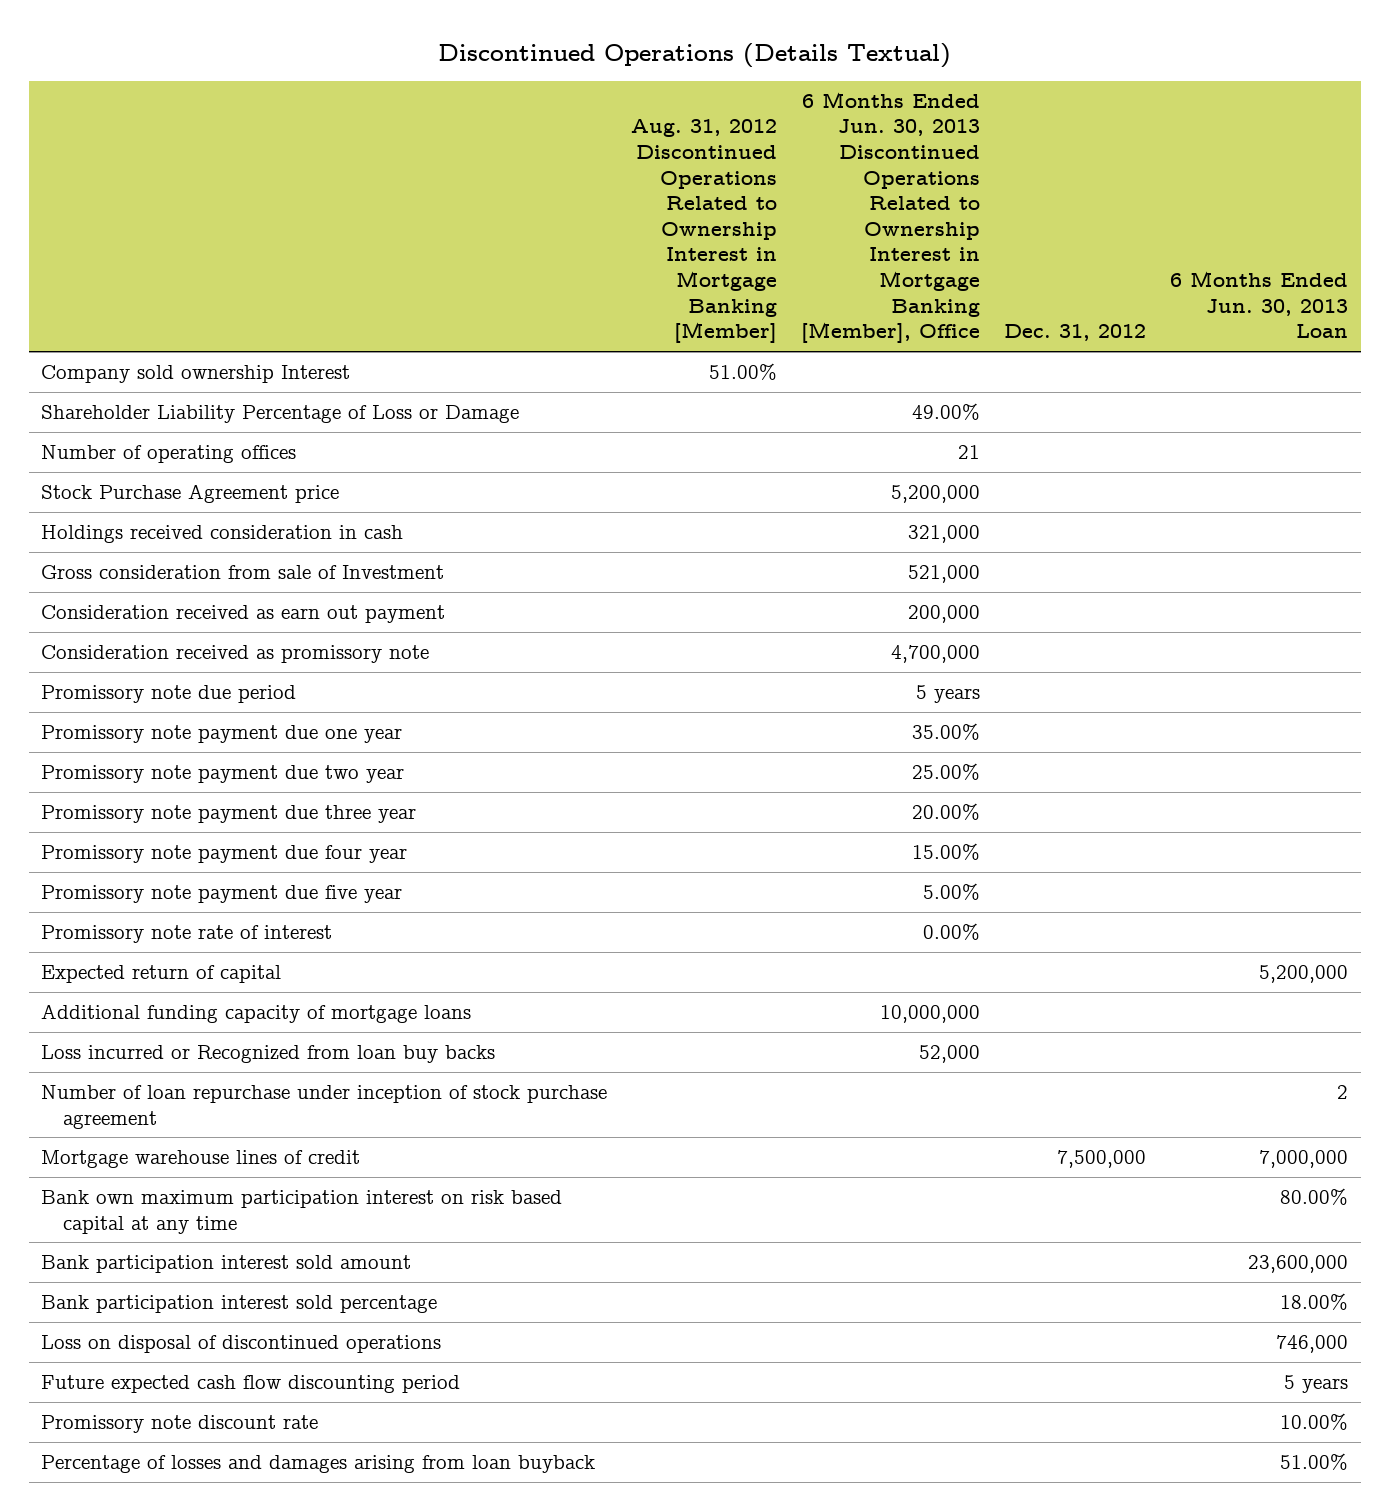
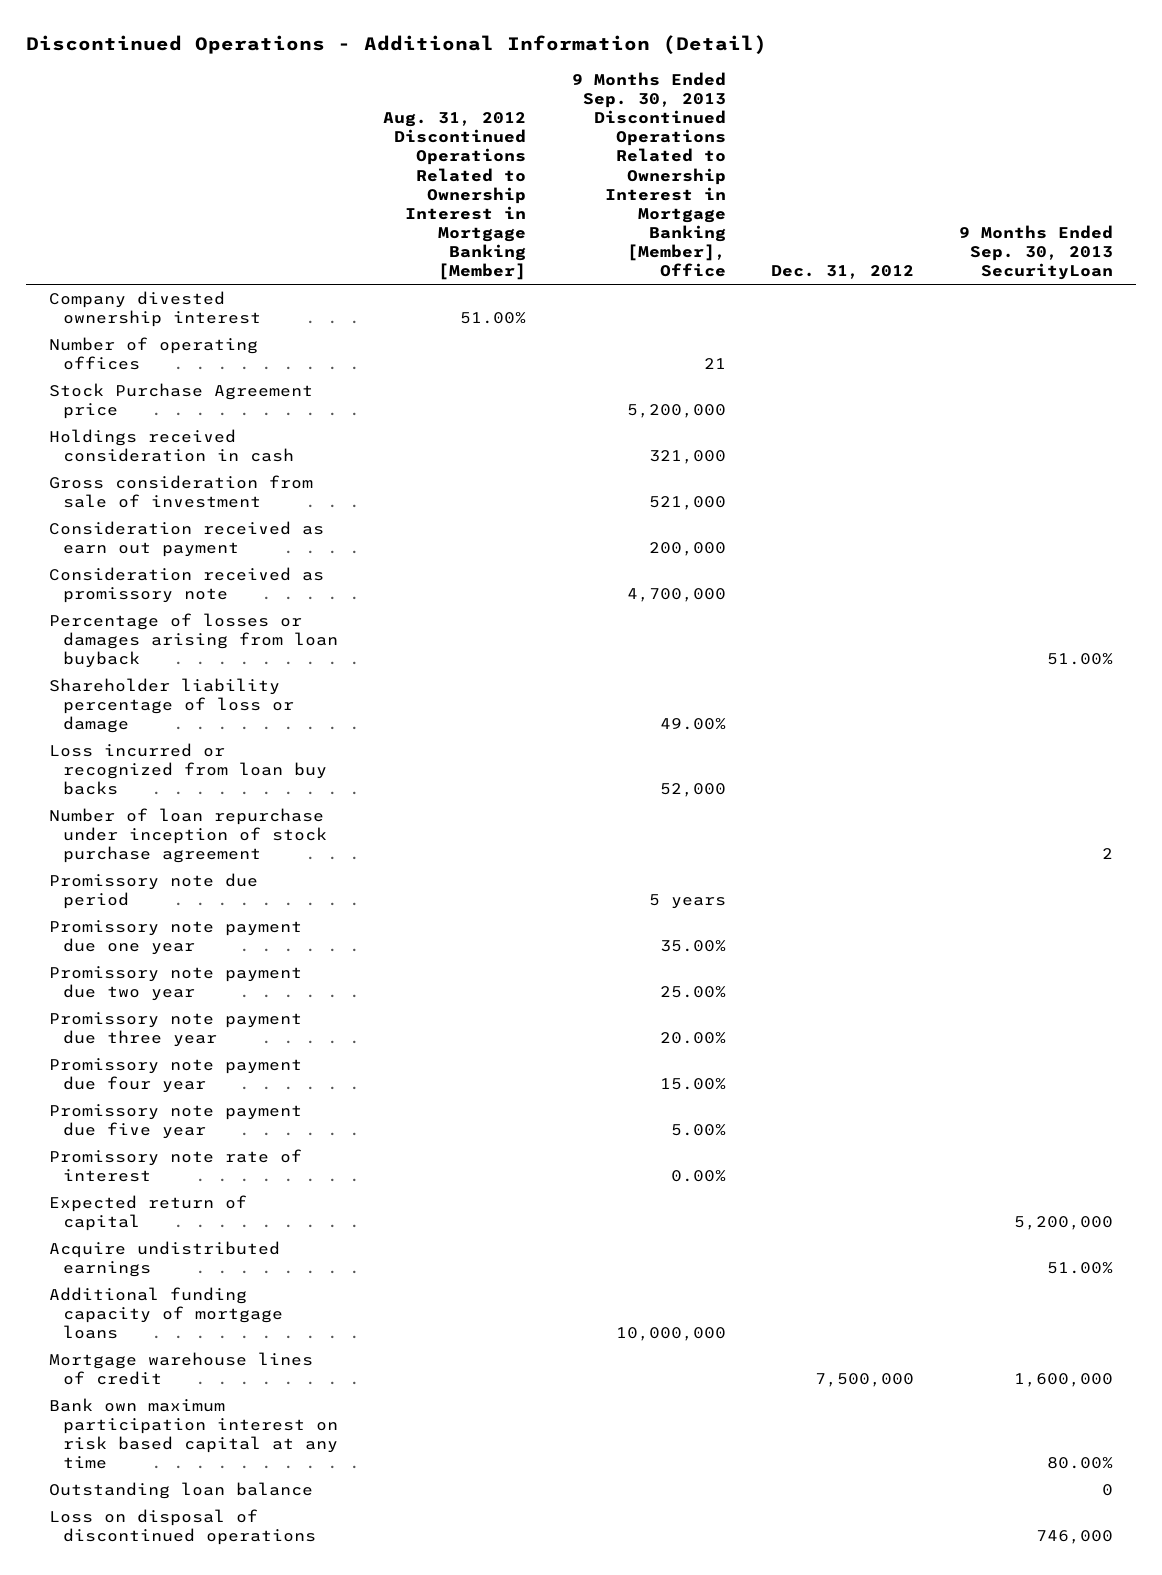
- Discontinued Operations (Details Textual)
+ Discontinued Operations - Additional Information (Detail)
- | Aug. 31, 2012 Discontinued Operations Related to Ownership Interest in Mortgage Banking [Member] | 6 Months Ended Jun. 30, 2013 Discontinued Operations Related to Ownership Interest in Mortgage Banking [Member], Office | Dec. 31, 2012 | 6 Months Ended Jun. 30, 2013 Loan
+ | Aug. 31, 2012 Discontinued Operations Related to Ownership Interest in Mortgage Banking [Member] | 9 Months Ended Sep. 30, 2013 Discontinued Operations Related to Ownership Interest in Mortgage Banking [Member], Office | Dec. 31, 2012 | 9 Months Ended Sep. 30, 2013 SecurityLoan
- Company sold ownership Interest | 51.00% | | |
- Shareholder Liability Percentage of Loss or Damage | | 49.00% | |
+ Company divested ownership interest | 51.00% | | |
- Gross consideration from sale of Investment | | 521,000 | |
+ Gross consideration from sale of investment | | 521,000 | |
+ Percentage of losses or damages arising from loan buyback | | | | 51.00%
+ Shareholder liability percentage of loss or damage | | 49.00% | |
+ Loss incurred or recognized from loan buy backs | | 52,000 | |
moved up: Number of loan repurchase under inception of stock purchase agreement | | | | 2
+ Acquire undistributed earnings | | | | 51.00%
- Loss incurred or Recognized from loan buy backs | | 52,000 | |
- Bank participation interest sold amount | | | | 23,600,000
- Bank participation interest sold percentage | | | | 18.00%
+ Outstanding loan balance | | | | 0
- Future expected cash flow discounting period | | | | 5 years
- Promissory note discount rate | | | | 10.00%
- Percentage of losses and damages arising from loan buyback | | | | 51.00%

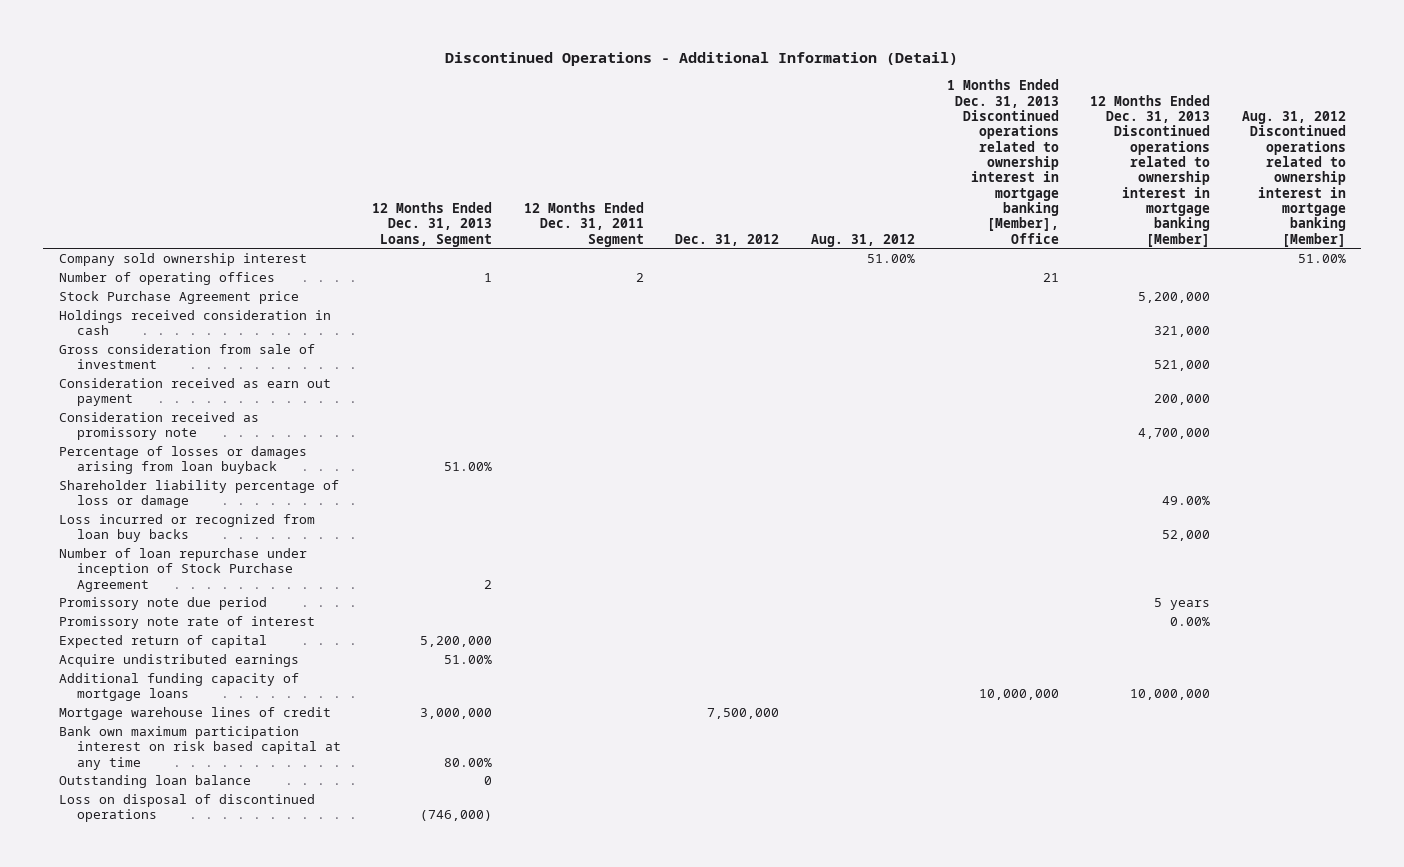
- | Aug. 31, 2012 Discontinued Operations Related to Ownership Interest in Mortgage Banking [Member] | 9 Months Ended Sep. 30, 2013 Discontinued Operations Related to Ownership Interest in Mortgage Banking [Member], Office | Dec. 31, 2012 | 9 Months Ended Sep. 30, 2013 SecurityLoan
+ | 12 Months Ended Dec. 31, 2013 Loans, Segment | 12 Months Ended Dec. 31, 2011 Segment | Dec. 31, 2012 | Aug. 31, 2012 | 1 Months Ended Dec. 31, 2013 Discontinued operations related to ownership interest in mortgage banking [Member], Office | 12 Months Ended Dec. 31, 2013 Discontinued operations related to ownership interest in mortgage banking [Member] | Aug. 31, 2012 Discontinued operations related to ownership interest in mortgage banking [Member]
- Company divested ownership interest | 51.00% | | |
+ Company sold ownership interest | | | | 51.00% | | | 51.00%
- Number of loan repurchase under inception of stock purchase agreement | | | | 2
+ Number of loan repurchase under inception of Stock Purchase Agreement | 2 | | | | | |
- Promissory note payment due one year | | 35.00% | |
- Promissory note payment due two year | | 25.00% | |
- Promissory note payment due three year | | 20.00% | |
- Promissory note payment due four year | | 15.00% | |
- Promissory note payment due five year | | 5.00% | |

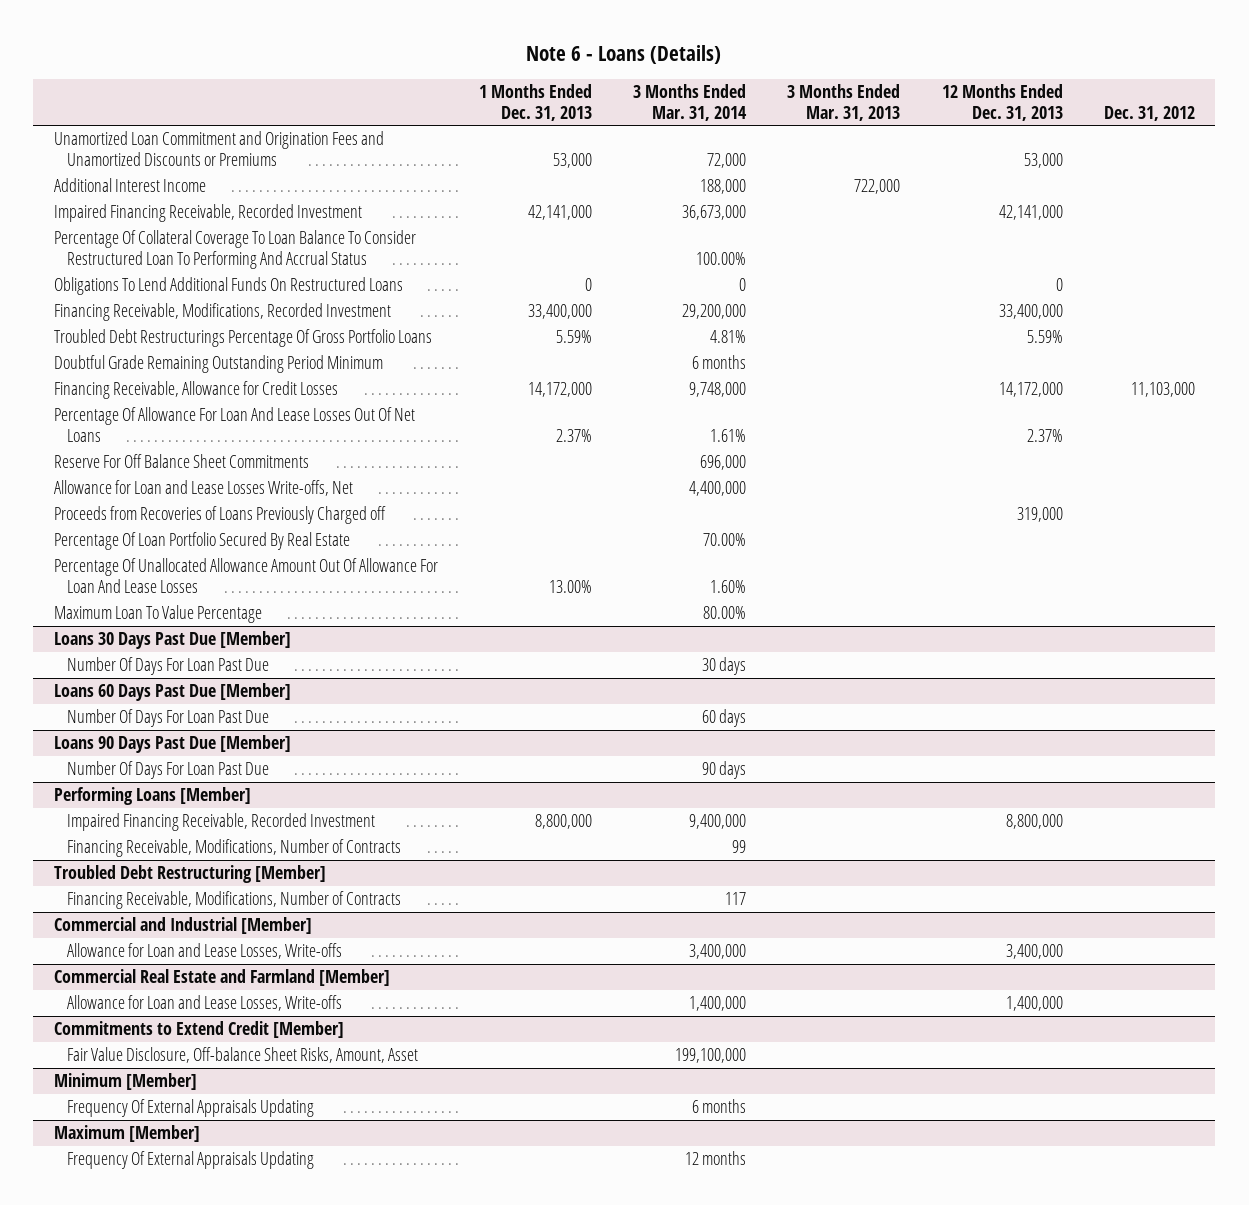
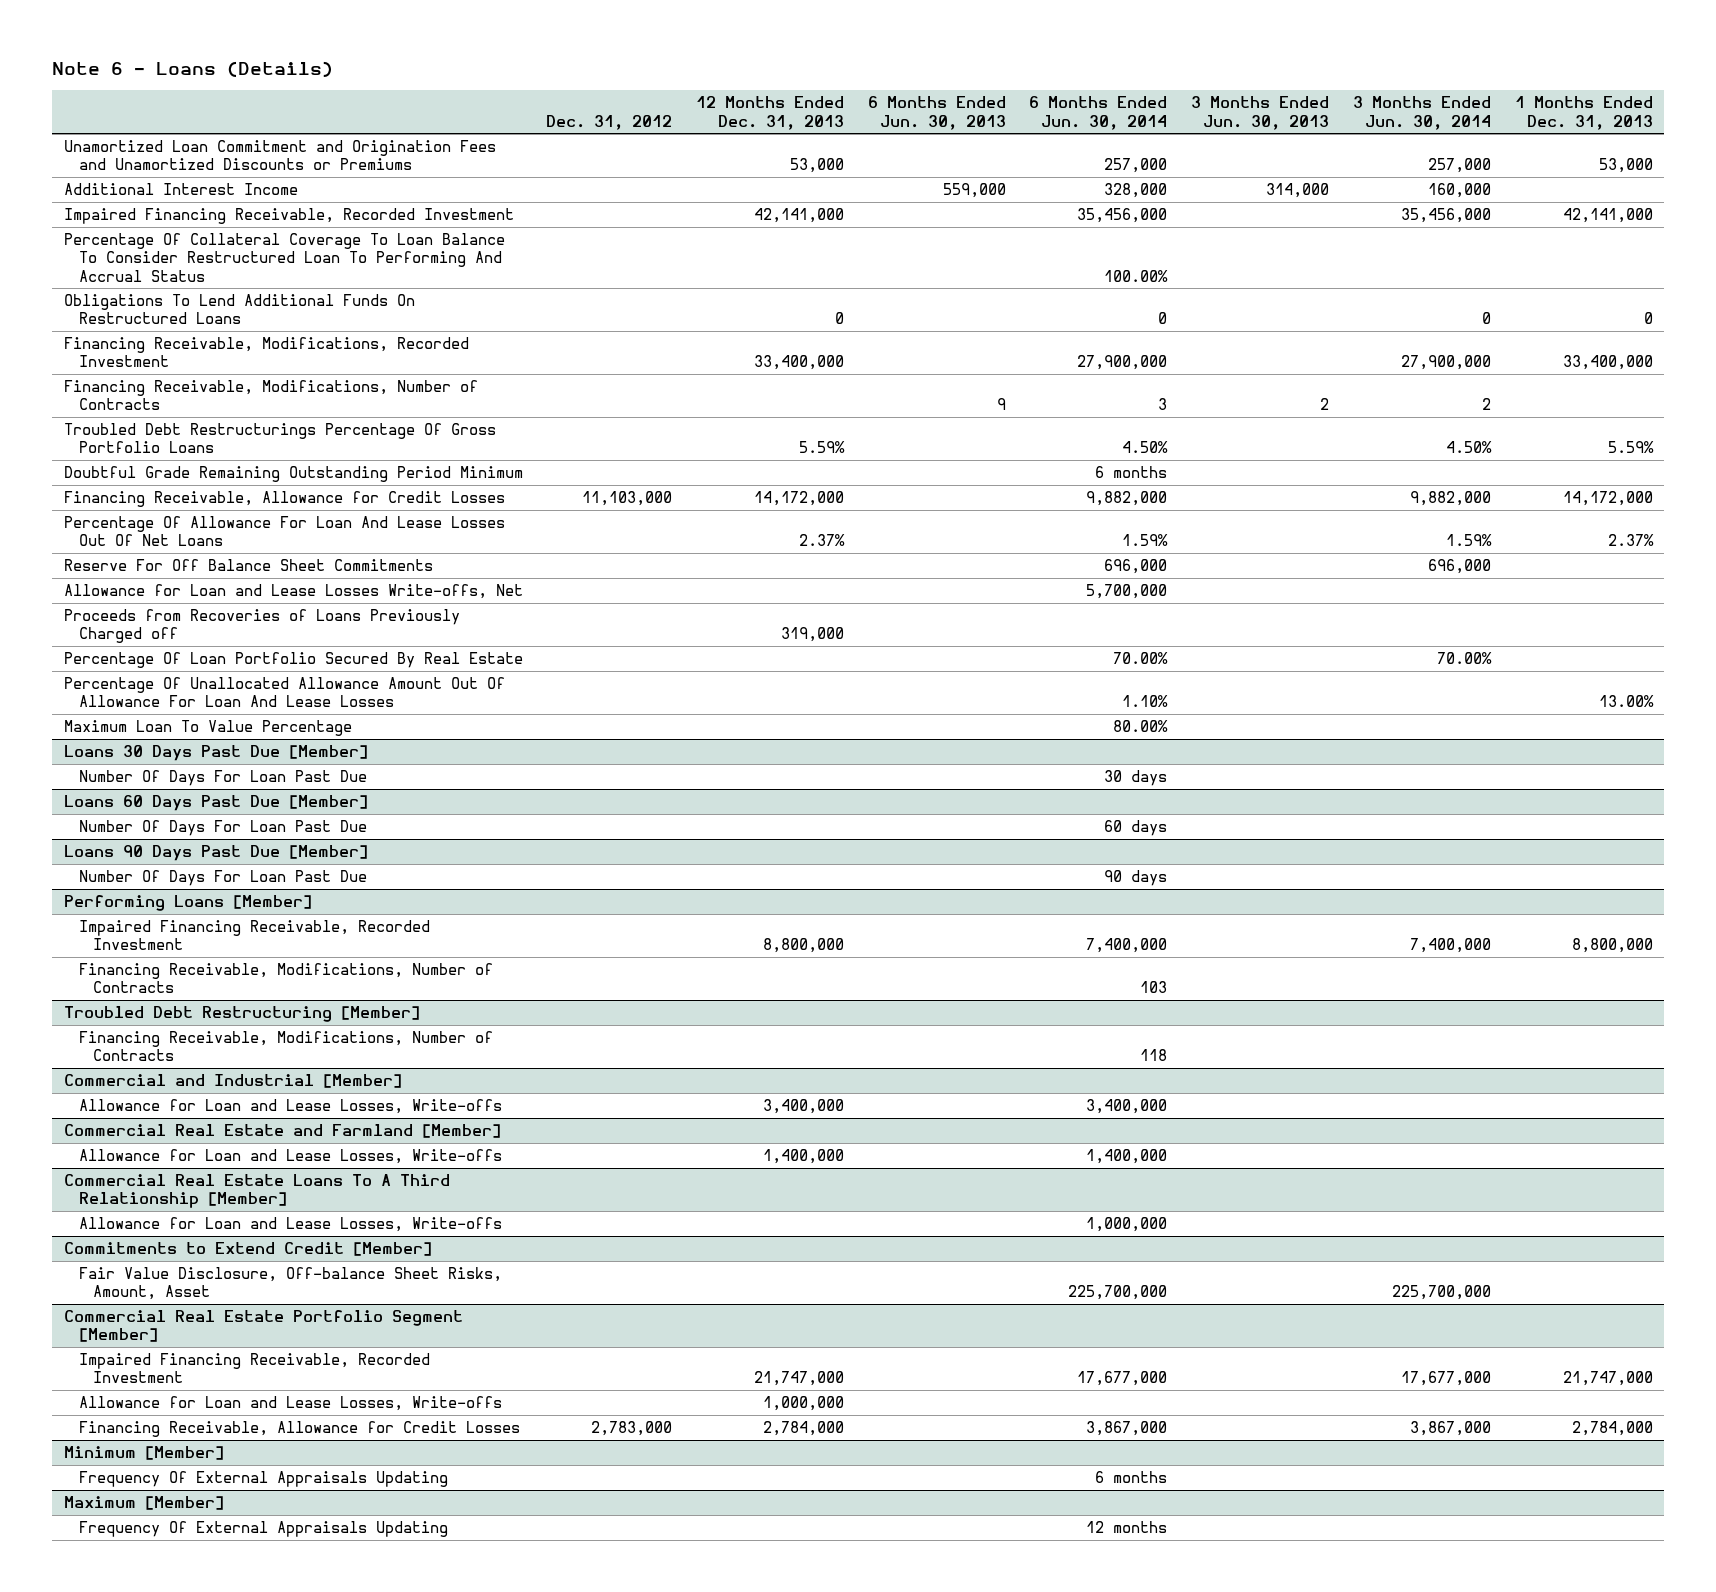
- | 1 Months Ended Dec. 31, 2013 | 3 Months Ended Mar. 31, 2014 | 3 Months Ended Mar. 31, 2013 | 12 Months Ended Dec. 31, 2013 | Dec. 31, 2012
+ | Dec. 31, 2012 | 12 Months Ended Dec. 31, 2013 | 6 Months Ended Jun. 30, 2013 | 6 Months Ended Jun. 30, 2014 | 3 Months Ended Jun. 30, 2013 | 3 Months Ended Jun. 30, 2014 | 1 Months Ended Dec. 31, 2013
+ Financing Receivable, Modifications, Number of Contracts | | | 9 | 3 | 2 | 2 |
+ Commercial Real Estate Loans To A Third Relationship [Member]
+ Allowance for Loan and Lease Losses, Write-offs | | | | 1,000,000 | | |
+ Commercial Real Estate Portfolio Segment [Member]
+ Impaired Financing Receivable, Recorded Investment | | 21,747,000 | | 17,677,000 | | 17,677,000 | 21,747,000
+ Allowance for Loan and Lease Losses, Write-offs | | 1,000,000 | | | | |
+ Financing Receivable, Allowance for Credit Losses | 2,783,000 | 2,784,000 | | 3,867,000 | | 3,867,000 | 2,784,000

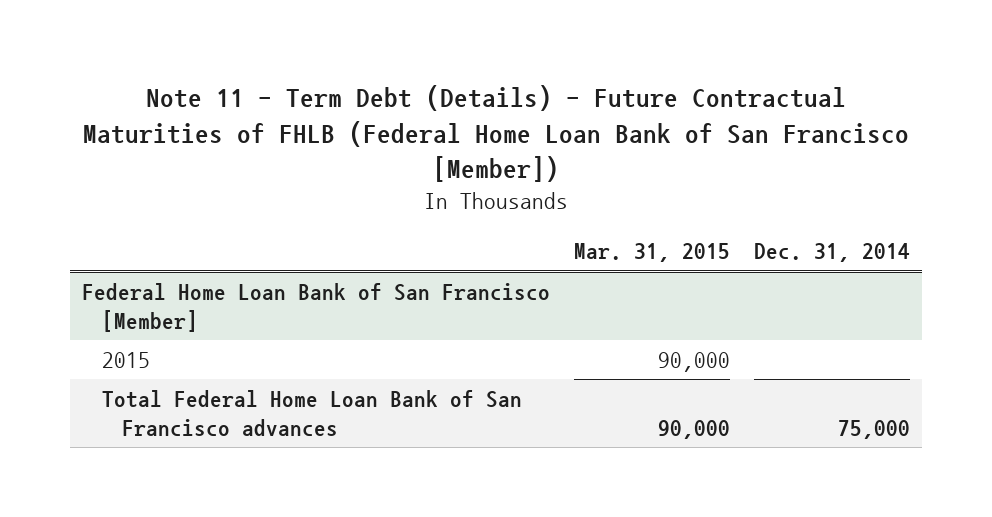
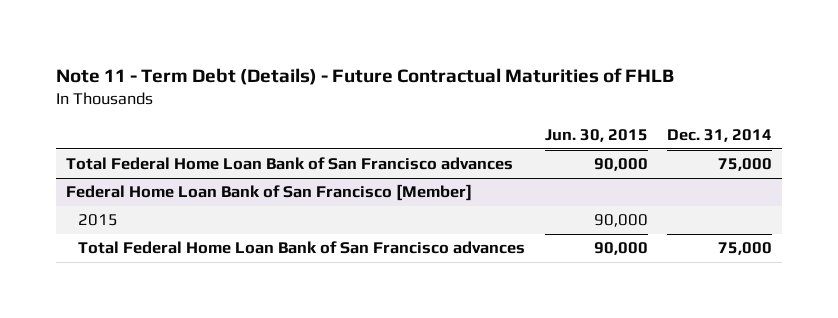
- Note 11 - Term Debt (Details) - Future Contractual Maturities of FHLB (Federal Home Loan Bank of San Francisco [Member])
+ Note 11 - Term Debt (Details) - Future Contractual Maturities of FHLB
- | Mar. 31, 2015 | Dec. 31, 2014
+ | Jun. 30, 2015 | Dec. 31, 2014
+ Total Federal Home Loan Bank of San Francisco advances | 90,000 | 75,000

